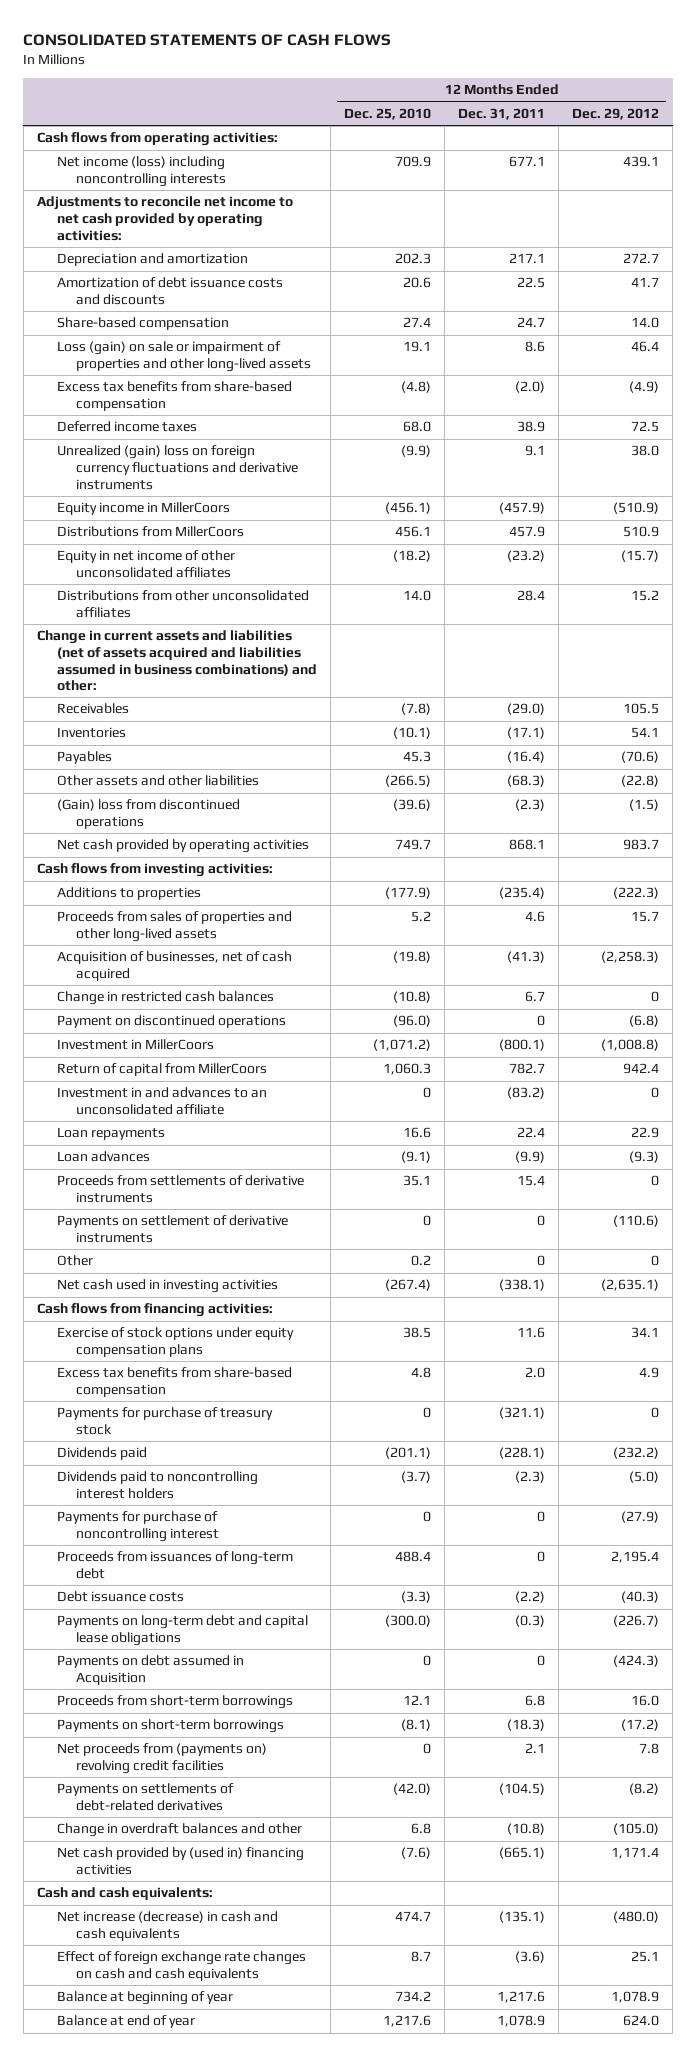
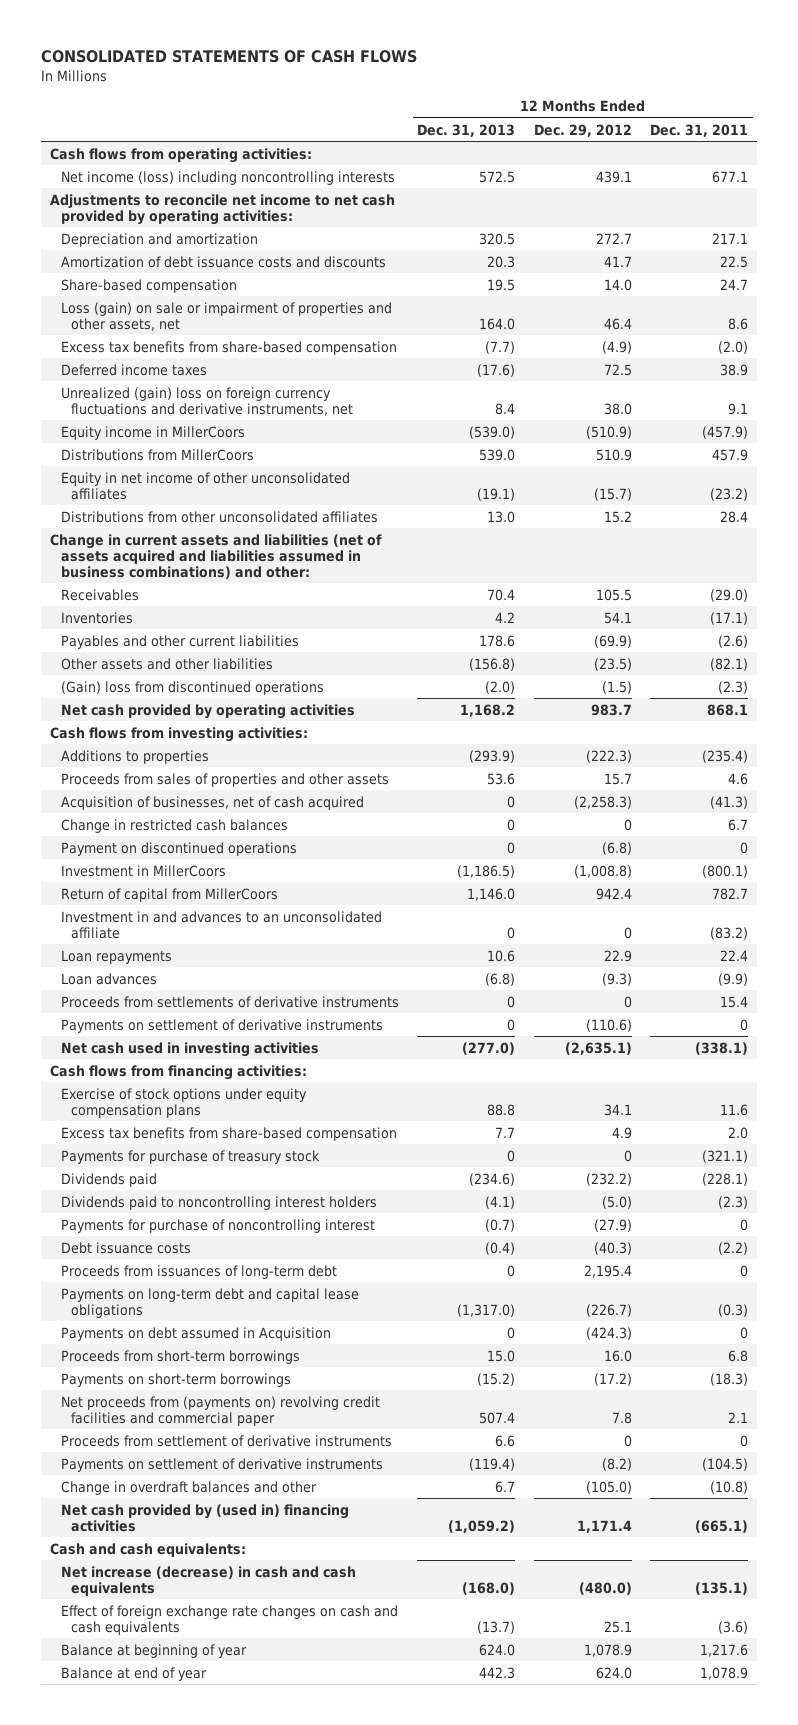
- | 12 Months Ended Dec. 25, 2010 | 12 Months Ended Dec. 31, 2011 | 12 Months Ended Dec. 29, 2012
+ | 12 Months Ended Dec. 31, 2013 | 12 Months Ended Dec. 29, 2012 | 12 Months Ended Dec. 31, 2011
- Loss (gain) on sale or impairment of properties and other long-lived assets | 19.1 | 8.6 | 46.4
+ Loss (gain) on sale or impairment of properties and other assets, net | 164.0 | 46.4 | 8.6
- Unrealized (gain) loss on foreign currency fluctuations and derivative instruments | (9.9) | 9.1 | 38.0
+ Unrealized (gain) loss on foreign currency fluctuations and derivative instruments, net | 8.4 | 38.0 | 9.1
- Payables | 45.3 | (16.4) | (70.6)
- Other assets and other liabilities | (266.5) | (68.3) | (22.8)
+ Payables and other current liabilities | 178.6 | (69.9) | (2.6)
+ Other assets and other liabilities | (156.8) | (23.5) | (82.1)
- Proceeds from sales of properties and other long-lived assets | 5.2 | 4.6 | 15.7
+ Proceeds from sales of properties and other assets | 53.6 | 15.7 | 4.6
- Other | 0.2 | 0 | 0
moved down: Proceeds from issuances of long-term debt | 0 | 2,195.4 | 0
- Net proceeds from (payments on) revolving credit facilities | 0 | 2.1 | 7.8
- Payments on settlements of debt-related derivatives | (42.0) | (104.5) | (8.2)
+ Net proceeds from (payments on) revolving credit facilities and commercial paper | 507.4 | 7.8 | 2.1
+ Proceeds from settlement of derivative instruments | 6.6 | 0 | 0
+ Payments on settlement of derivative instruments | (119.4) | (8.2) | (104.5)

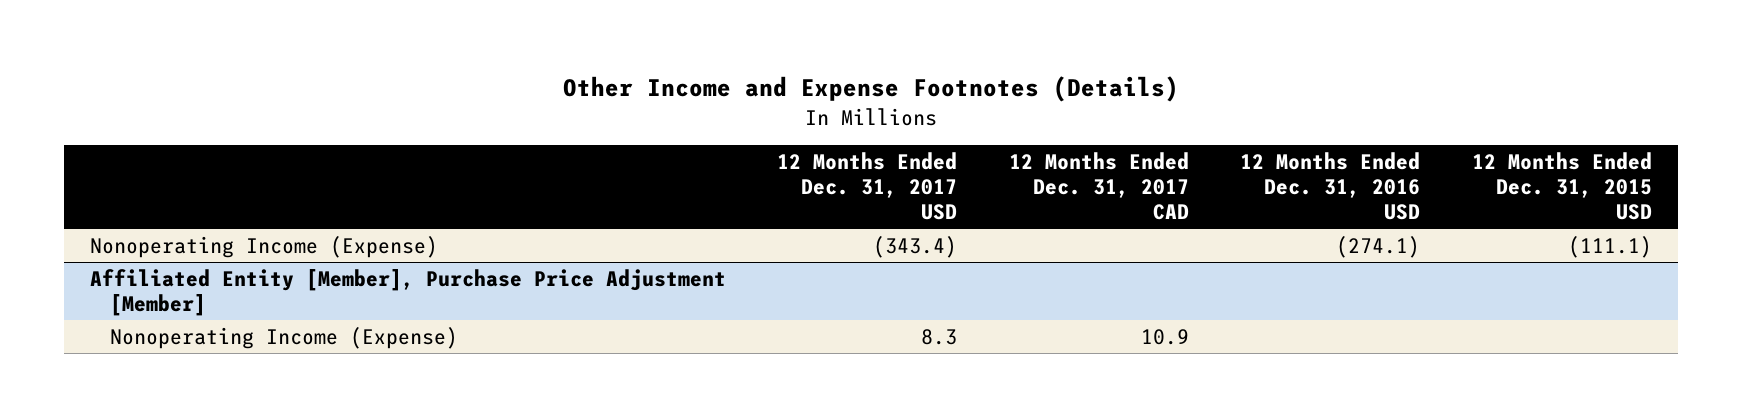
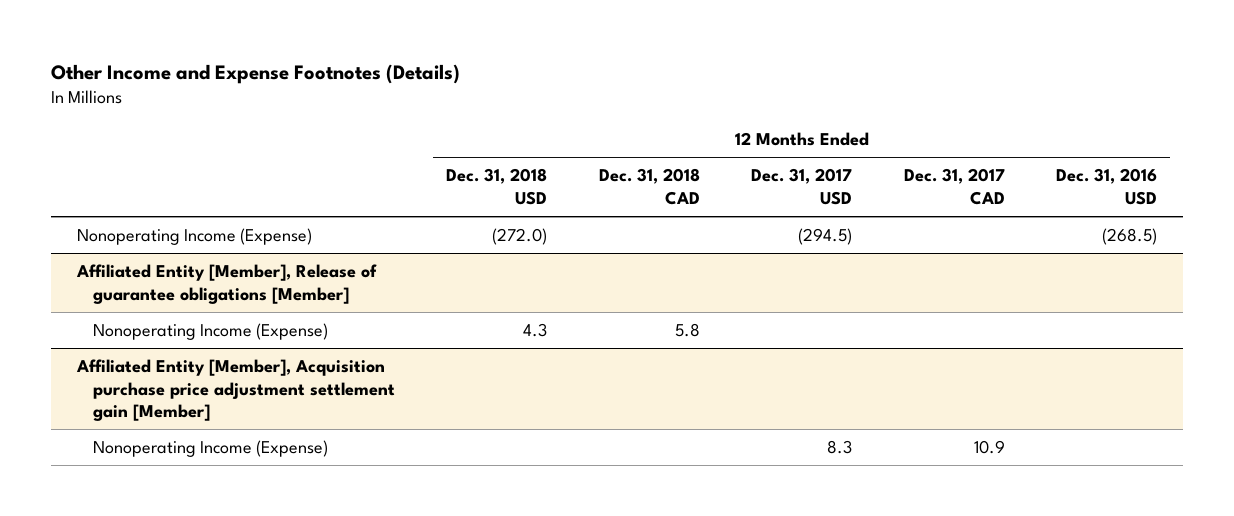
- | 12 Months Ended Dec. 31, 2017 USD | 12 Months Ended Dec. 31, 2017 CAD | 12 Months Ended Dec. 31, 2016 USD | 12 Months Ended Dec. 31, 2015 USD
+ | 12 Months Ended Dec. 31, 2018 USD | 12 Months Ended Dec. 31, 2018 CAD | 12 Months Ended Dec. 31, 2017 USD | 12 Months Ended Dec. 31, 2017 CAD | 12 Months Ended Dec. 31, 2016 USD
- Nonoperating Income (Expense) | (343.4) | | (274.1) | (111.1)
- Affiliated Entity [Member], Purchase Price Adjustment [Member]
+ Nonoperating Income (Expense) | (272.0) | | (294.5) | | (268.5)
+ Affiliated Entity [Member], Release of guarantee obligations [Member]
+ Nonoperating Income (Expense) | 4.3 | 5.8 | | |
+ Affiliated Entity [Member], Acquisition purchase price adjustment settlement gain [Member]

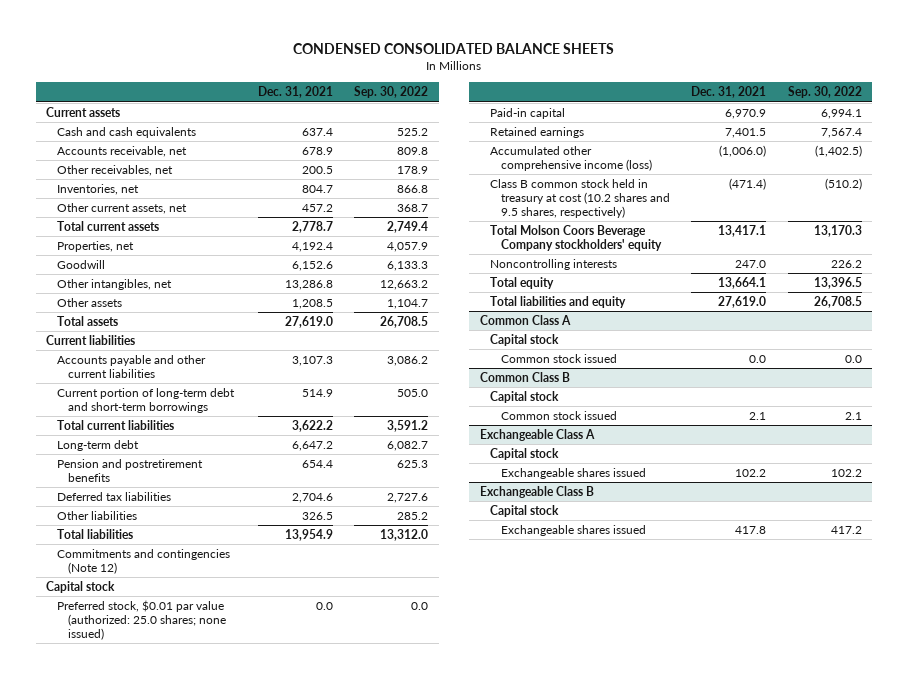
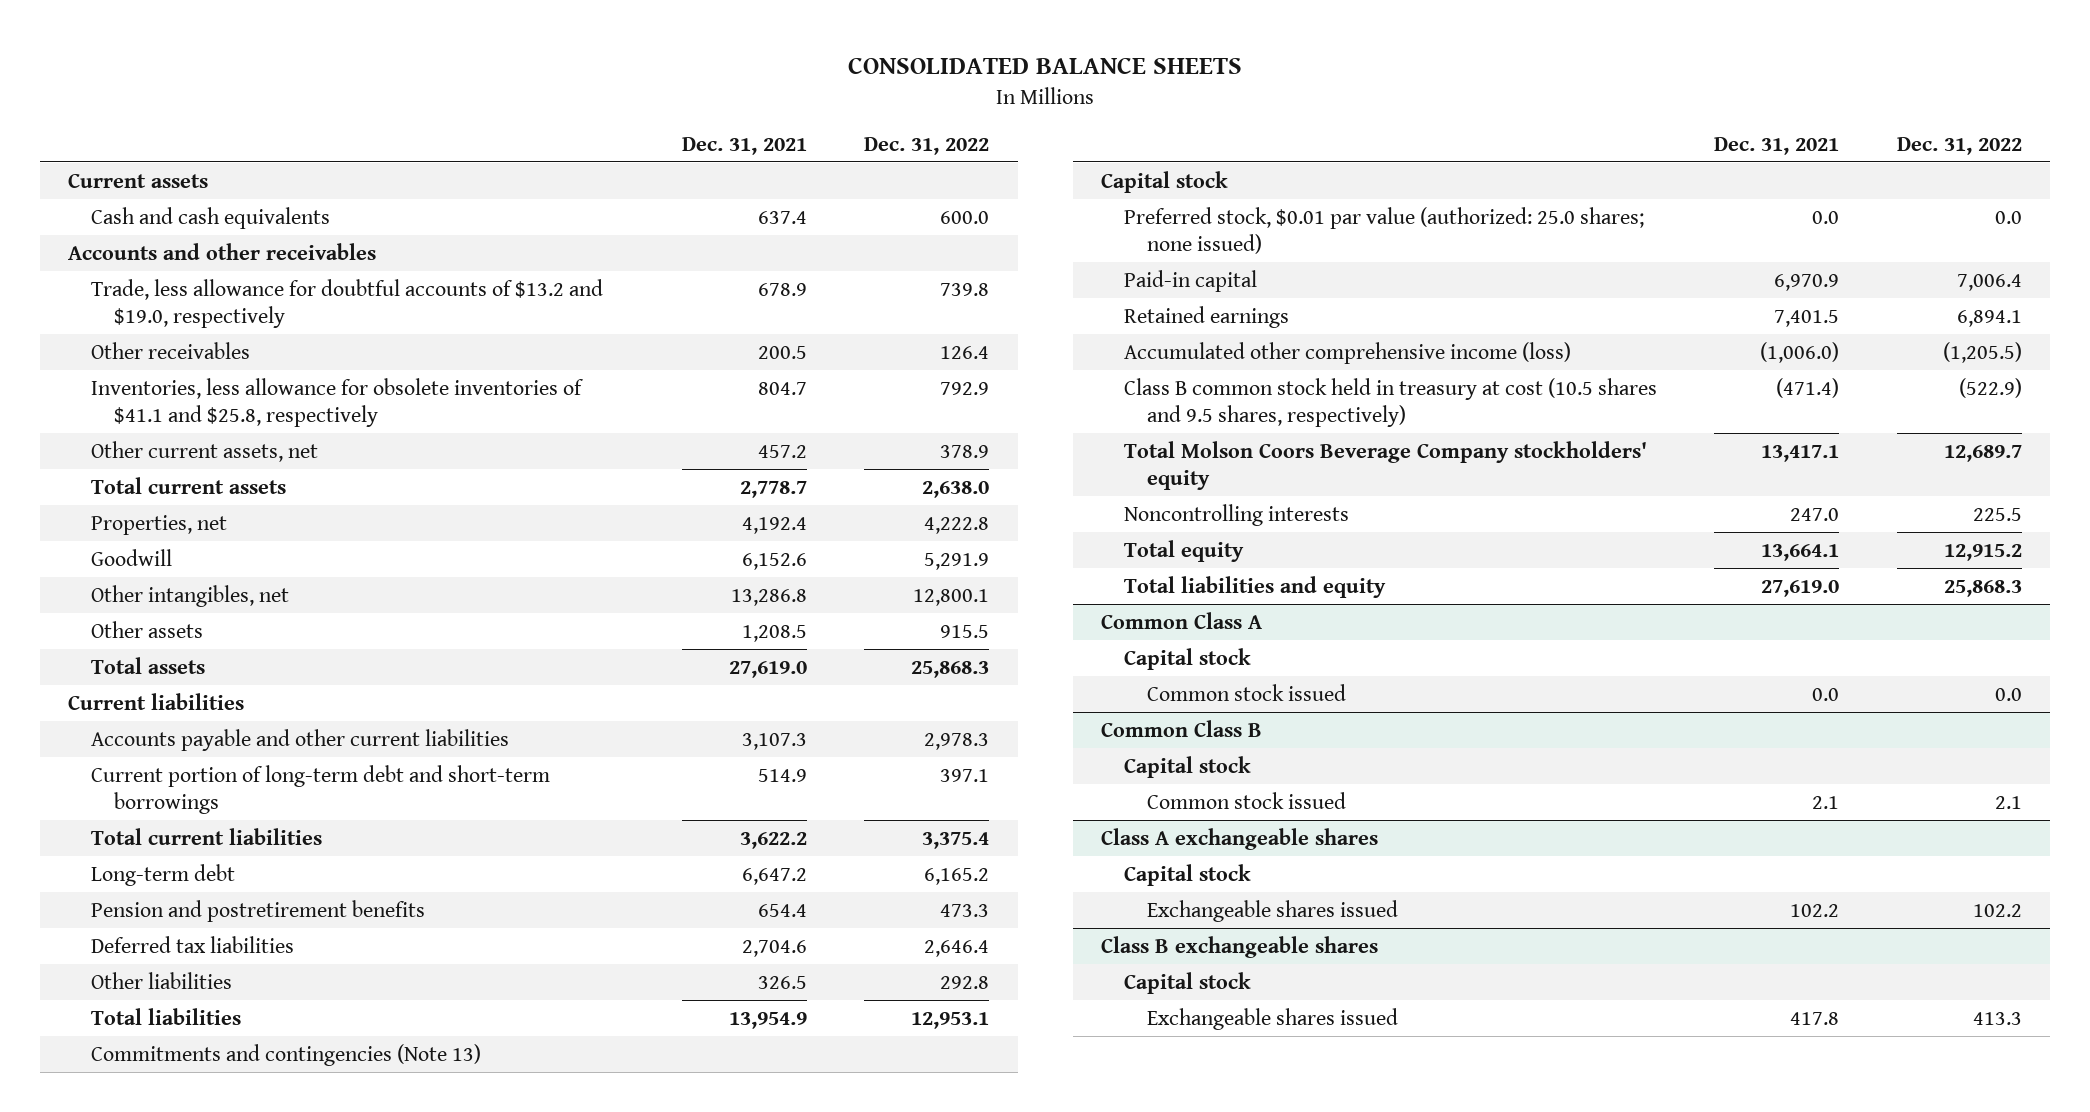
- CONDENSED CONSOLIDATED BALANCE SHEETS
+ CONSOLIDATED BALANCE SHEETS
- | Dec. 31, 2021 | Sep. 30, 2022
+ | Dec. 31, 2021 | Dec. 31, 2022
- Accounts receivable, net | 678.9 | 809.8
- Other receivables, net | 200.5 | 178.9
- Inventories, net | 804.7 | 866.8
+ Accounts and other receivables
+ Trade, less allowance for doubtful accounts of $13.2 and $19.0, respectively | 678.9 | 739.8
+ Other receivables | 200.5 | 126.4
+ Inventories, less allowance for obsolete inventories of $41.1 and $25.8, respectively | 804.7 | 792.9
- Commitments and contingencies (Note 12)
+ Commitments and contingencies (Note 13)
- Class B common stock held in treasury at cost (10.2 shares and 9.5 shares, respectively) | (471.4) | (510.2)
+ Class B common stock held in treasury at cost (10.5 shares and 9.5 shares, respectively) | (471.4) | (522.9)
- Exchangeable Class A
+ Class A exchangeable shares
- Exchangeable Class B
+ Class B exchangeable shares

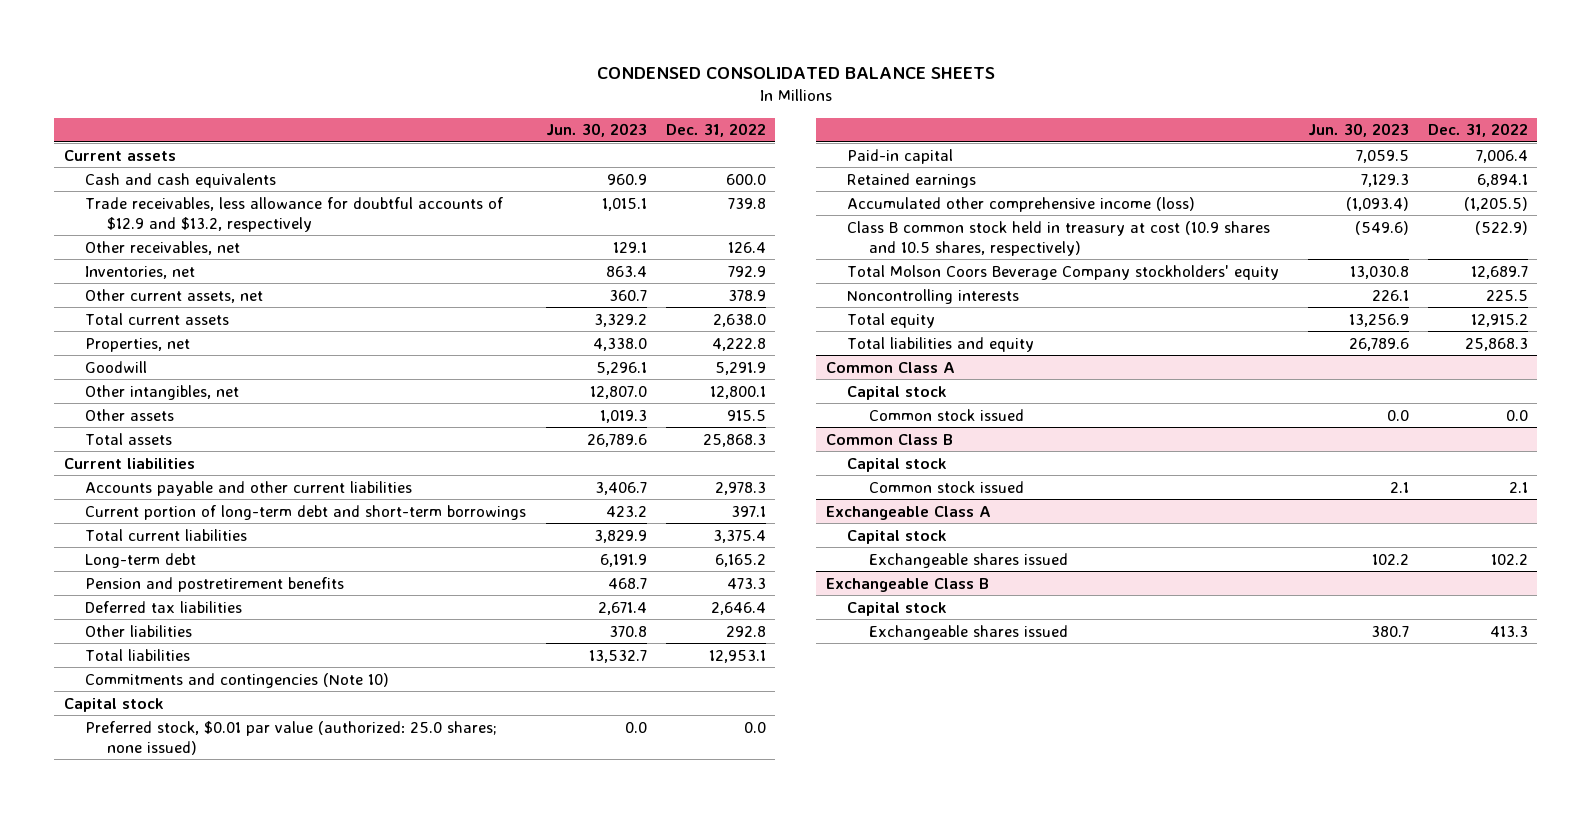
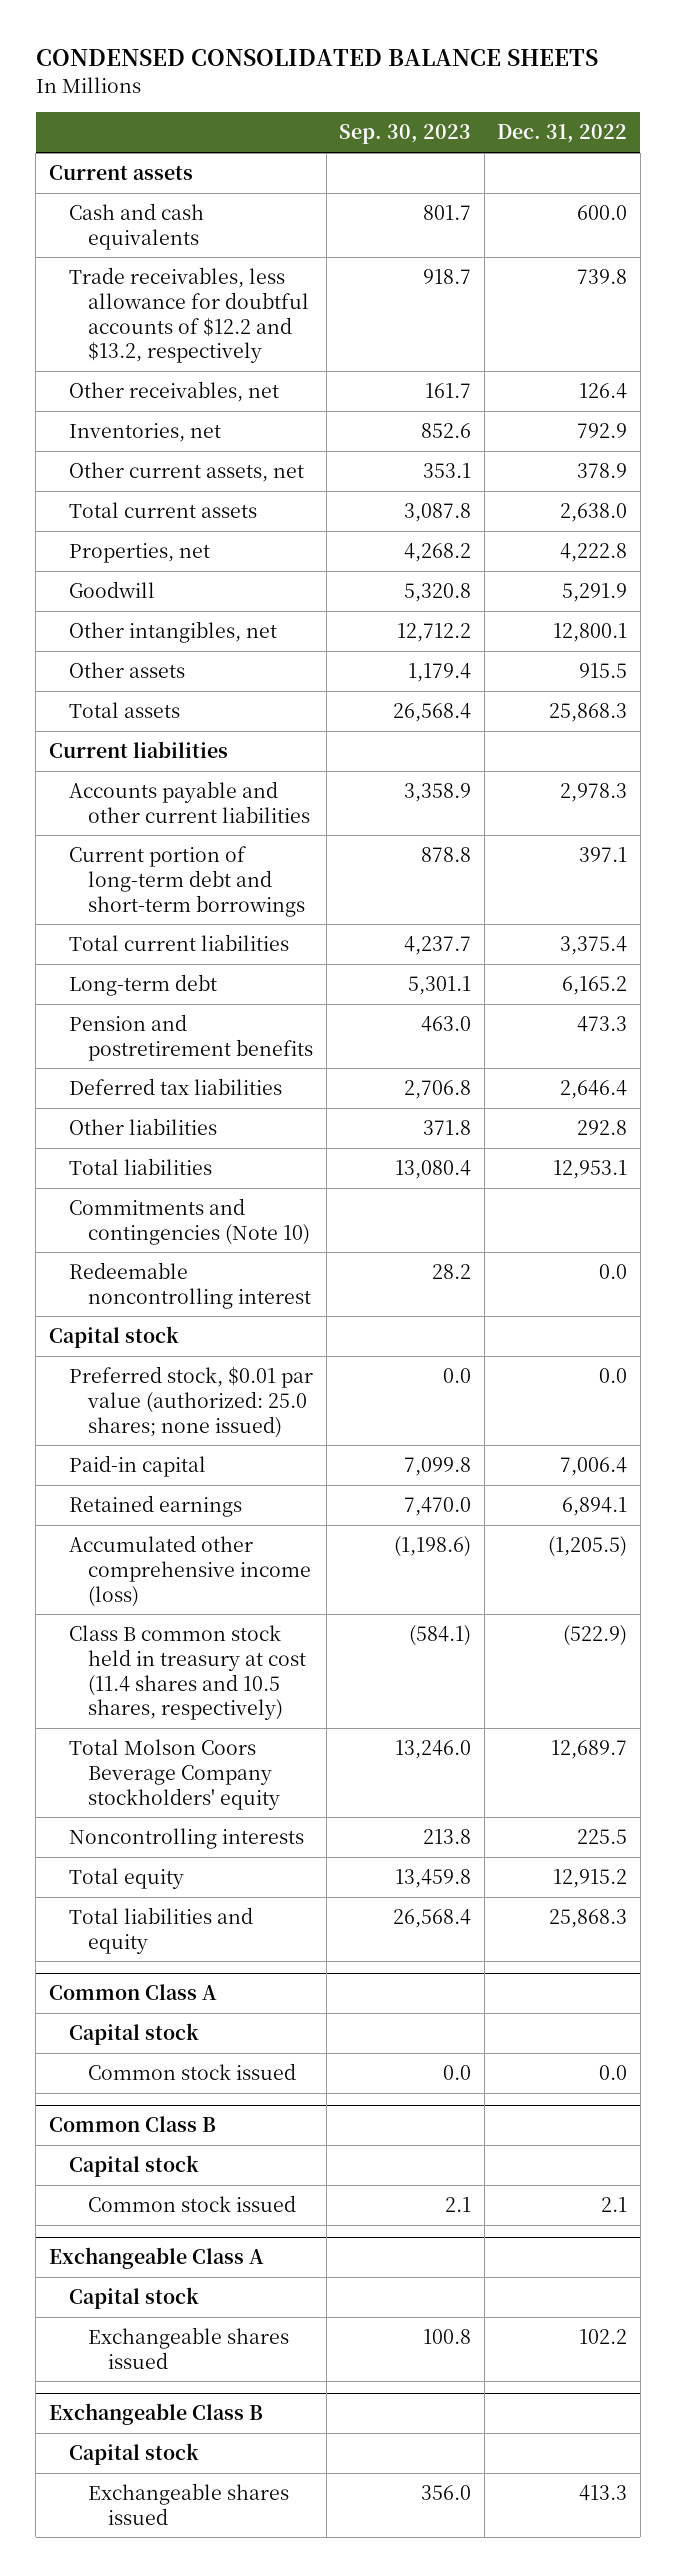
- | Jun. 30, 2023 | Dec. 31, 2022
+ | Sep. 30, 2023 | Dec. 31, 2022
- Trade receivables, less allowance for doubtful accounts of $12.9 and $13.2, respectively | 1,015.1 | 739.8
+ Trade receivables, less allowance for doubtful accounts of $12.2 and $13.2, respectively | 918.7 | 739.8
+ Redeemable noncontrolling interest | 28.2 | 0.0
- Class B common stock held in treasury at cost (10.9 shares and 10.5 shares, respectively) | (549.6) | (522.9)
+ Class B common stock held in treasury at cost (11.4 shares and 10.5 shares, respectively) | (584.1) | (522.9)

